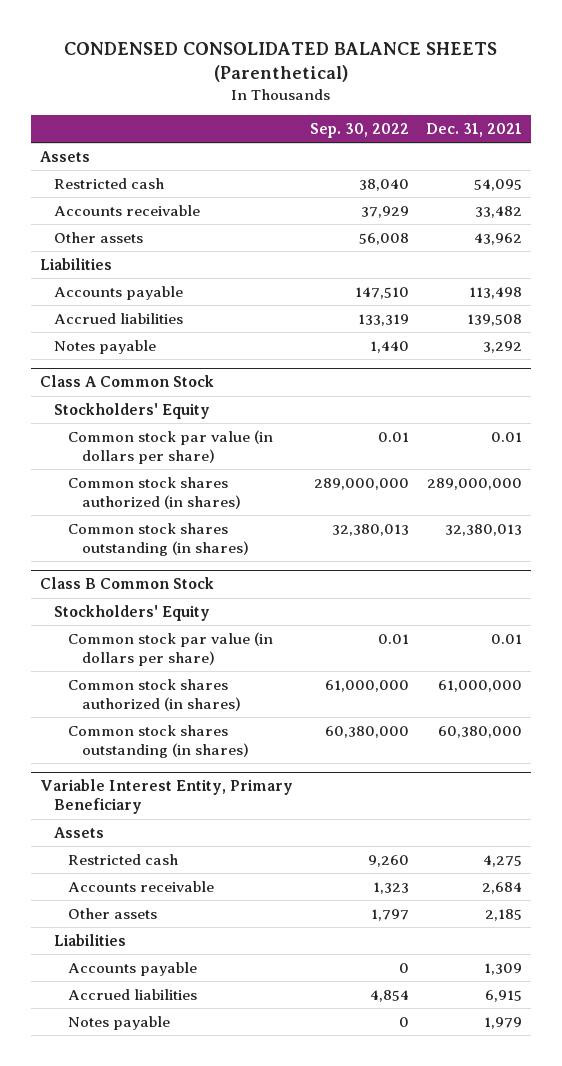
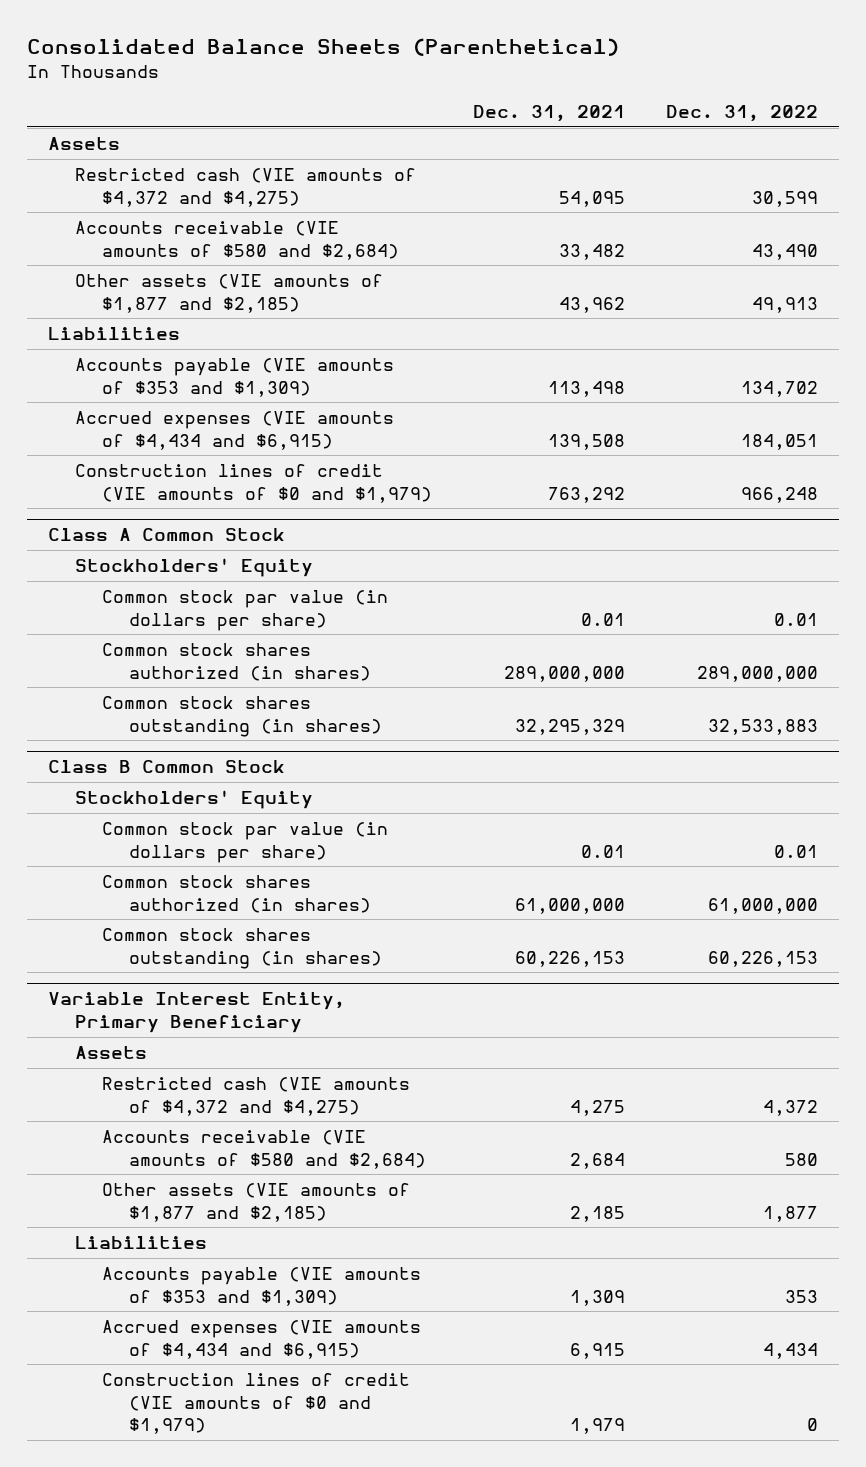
- CONDENSED CONSOLIDATED BALANCE SHEETS (Parenthetical)
+ Consolidated Balance Sheets (Parenthetical)
- | Sep. 30, 2022 | Dec. 31, 2021
+ | Dec. 31, 2021 | Dec. 31, 2022
- Restricted cash | 38,040 | 54,095
- Accounts receivable | 37,929 | 33,482
- Other assets | 56,008 | 43,962
+ Restricted cash (VIE amounts of $4,372 and $4,275) | 54,095 | 30,599
+ Accounts receivable (VIE amounts of $580 and $2,684) | 33,482 | 43,490
+ Other assets (VIE amounts of $1,877 and $2,185) | 43,962 | 49,913
- Accounts payable | 147,510 | 113,498
- Accrued liabilities | 133,319 | 139,508
- Notes payable | 1,440 | 3,292
+ Accounts payable (VIE amounts of $353 and $1,309) | 113,498 | 134,702
+ Accrued expenses (VIE amounts of $4,434 and $6,915) | 139,508 | 184,051
+ Construction lines of credit (VIE amounts of $0 and $1,979) | 763,292 | 966,248
@ Class A Common Stock
- Common stock shares outstanding (in shares) | 32,380,013 | 32,380,013
+ Common stock shares outstanding (in shares) | 32,295,329 | 32,533,883
@ Class B Common Stock
- Common stock shares outstanding (in shares) | 60,380,000 | 60,380,000
+ Common stock shares outstanding (in shares) | 60,226,153 | 60,226,153
@ Variable Interest Entity, Primary Beneficiary
- Restricted cash | 9,260 | 4,275
- Accounts receivable | 1,323 | 2,684
- Other assets | 1,797 | 2,185
+ Restricted cash (VIE amounts of $4,372 and $4,275) | 4,275 | 4,372
+ Accounts receivable (VIE amounts of $580 and $2,684) | 2,684 | 580
+ Other assets (VIE amounts of $1,877 and $2,185) | 2,185 | 1,877
- Accounts payable | 0 | 1,309
- Accrued liabilities | 4,854 | 6,915
- Notes payable | 0 | 1,979
+ Accounts payable (VIE amounts of $353 and $1,309) | 1,309 | 353
+ Accrued expenses (VIE amounts of $4,434 and $6,915) | 6,915 | 4,434
+ Construction lines of credit (VIE amounts of $0 and $1,979) | 1,979 | 0

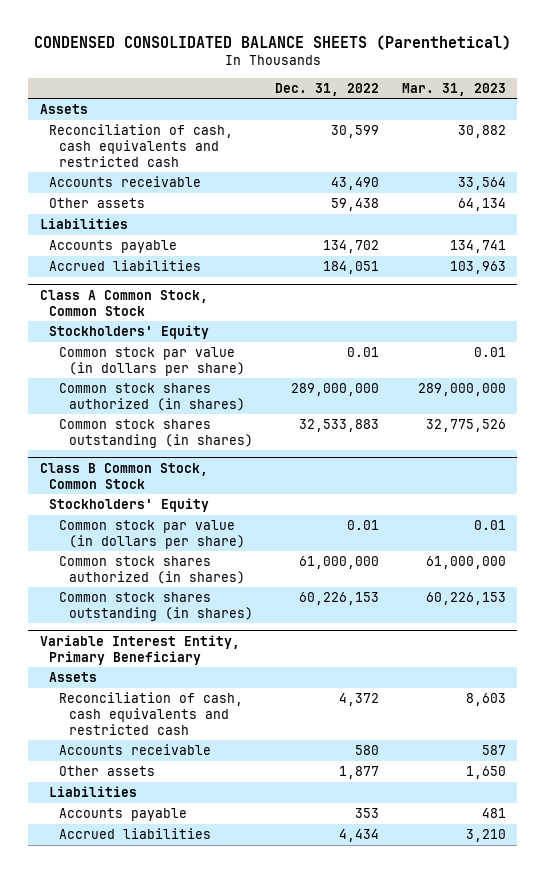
- Consolidated Balance Sheets (Parenthetical)
+ CONDENSED CONSOLIDATED BALANCE SHEETS (Parenthetical)
- | Dec. 31, 2021 | Dec. 31, 2022
+ | Dec. 31, 2022 | Mar. 31, 2023
- Restricted cash (VIE amounts of $4,372 and $4,275) | 54,095 | 30,599
- Accounts receivable (VIE amounts of $580 and $2,684) | 33,482 | 43,490
- Other assets (VIE amounts of $1,877 and $2,185) | 43,962 | 49,913
+ Reconciliation of cash, cash equivalents and restricted cash | 30,599 | 30,882
+ Accounts receivable | 43,490 | 33,564
+ Other assets | 59,438 | 64,134
- Accounts payable (VIE amounts of $353 and $1,309) | 113,498 | 134,702
- Accrued expenses (VIE amounts of $4,434 and $6,915) | 139,508 | 184,051
- Construction lines of credit (VIE amounts of $0 and $1,979) | 763,292 | 966,248
- Class A Common Stock
+ Accounts payable | 134,702 | 134,741
+ Accrued liabilities | 184,051 | 103,963
+ Class A Common Stock, Common Stock
- Class B Common Stock
+ Class B Common Stock, Common Stock
@ Variable Interest Entity, Primary Beneficiary
- Restricted cash (VIE amounts of $4,372 and $4,275) | 4,275 | 4,372
- Accounts receivable (VIE amounts of $580 and $2,684) | 2,684 | 580
- Other assets (VIE amounts of $1,877 and $2,185) | 2,185 | 1,877
+ Reconciliation of cash, cash equivalents and restricted cash | 4,372 | 8,603
+ Accounts receivable | 580 | 587
+ Other assets | 1,877 | 1,650
- Accounts payable (VIE amounts of $353 and $1,309) | 1,309 | 353
- Accrued expenses (VIE amounts of $4,434 and $6,915) | 6,915 | 4,434
- Construction lines of credit (VIE amounts of $0 and $1,979) | 1,979 | 0
+ Accounts payable | 353 | 481
+ Accrued liabilities | 4,434 | 3,210

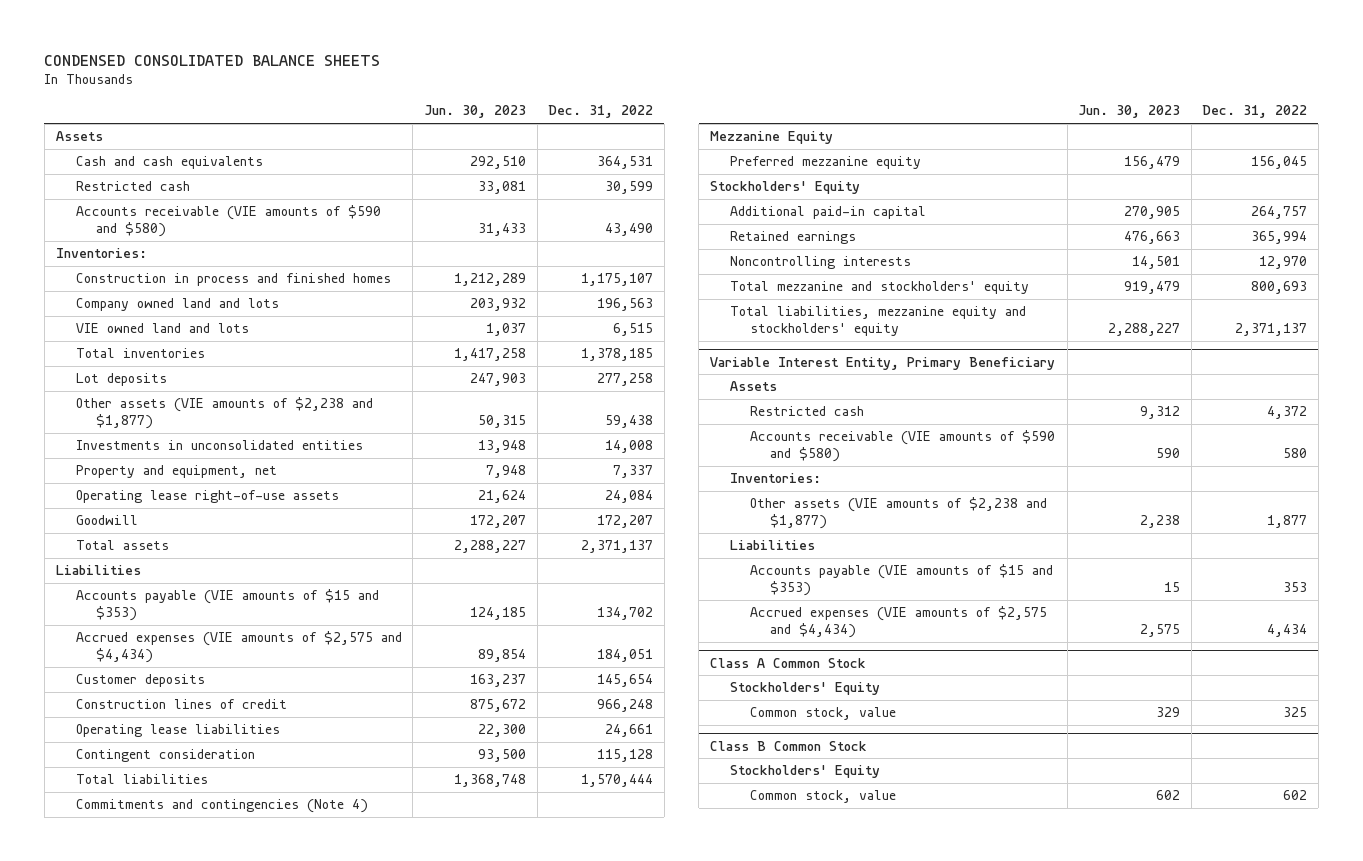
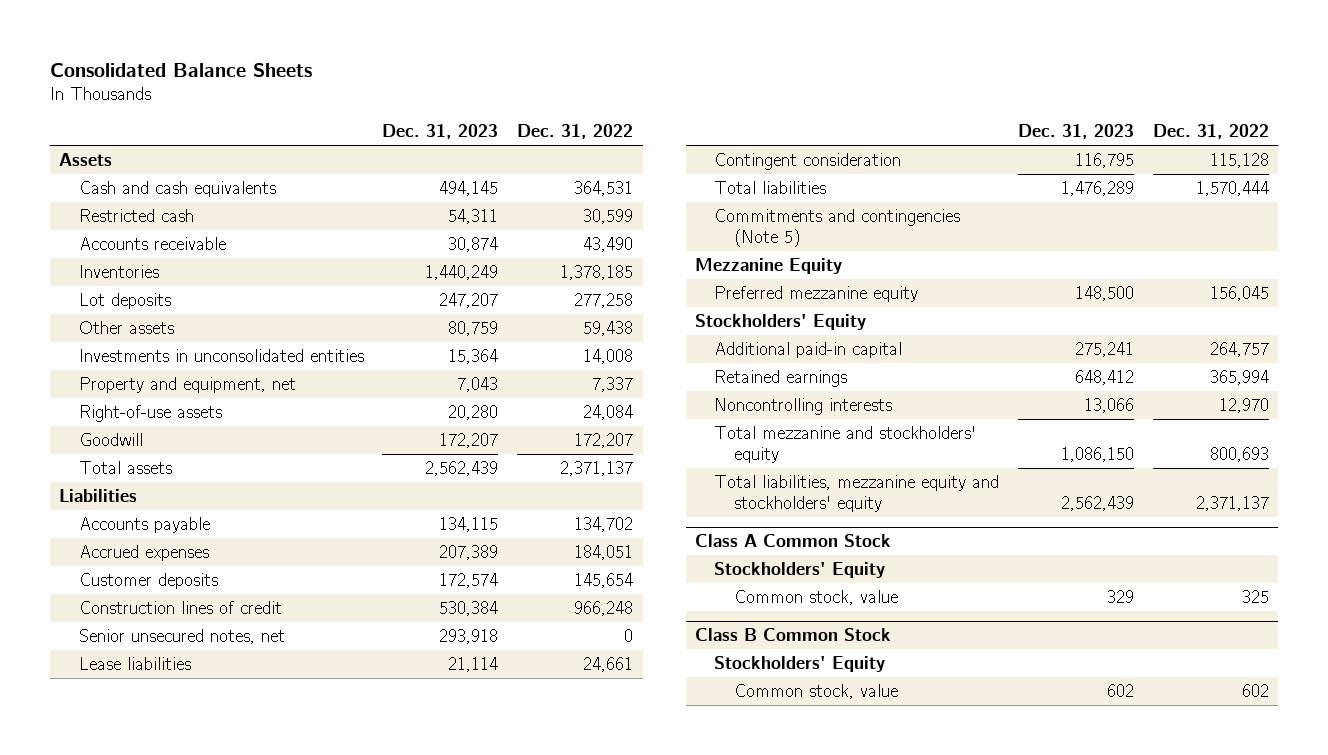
- CONDENSED CONSOLIDATED BALANCE SHEETS
+ Consolidated Balance Sheets
- | Jun. 30, 2023 | Dec. 31, 2022
+ | Dec. 31, 2023 | Dec. 31, 2022
- Accounts receivable (VIE amounts of $590 and $580) | 31,433 | 43,490
- Inventories:
- Construction in process and finished homes | 1,212,289 | 1,175,107
- Company owned land and lots | 203,932 | 196,563
- VIE owned land and lots | 1,037 | 6,515
- Total inventories | 1,417,258 | 1,378,185
+ Accounts receivable | 30,874 | 43,490
+ Inventories | 1,440,249 | 1,378,185
- Other assets (VIE amounts of $2,238 and $1,877) | 50,315 | 59,438
+ Other assets | 80,759 | 59,438
- Operating lease right-of-use assets | 21,624 | 24,084
+ Right-of-use assets | 20,280 | 24,084
- Accounts payable (VIE amounts of $15 and $353) | 124,185 | 134,702
- Accrued expenses (VIE amounts of $2,575 and $4,434) | 89,854 | 184,051
+ Accounts payable | 134,115 | 134,702
+ Accrued expenses | 207,389 | 184,051
- Operating lease liabilities | 22,300 | 24,661
+ Senior unsecured notes, net | 293,918 | 0
+ Lease liabilities | 21,114 | 24,661
- Commitments and contingencies (Note 4)
+ Commitments and contingencies (Note 5)
- Variable Interest Entity, Primary Beneficiary
- Assets
- Restricted cash | 9,312 | 4,372
- Accounts receivable (VIE amounts of $590 and $580) | 590 | 580
- Inventories:
- Other assets (VIE amounts of $2,238 and $1,877) | 2,238 | 1,877
- Liabilities
- Accounts payable (VIE amounts of $15 and $353) | 15 | 353
- Accrued expenses (VIE amounts of $2,575 and $4,434) | 2,575 | 4,434

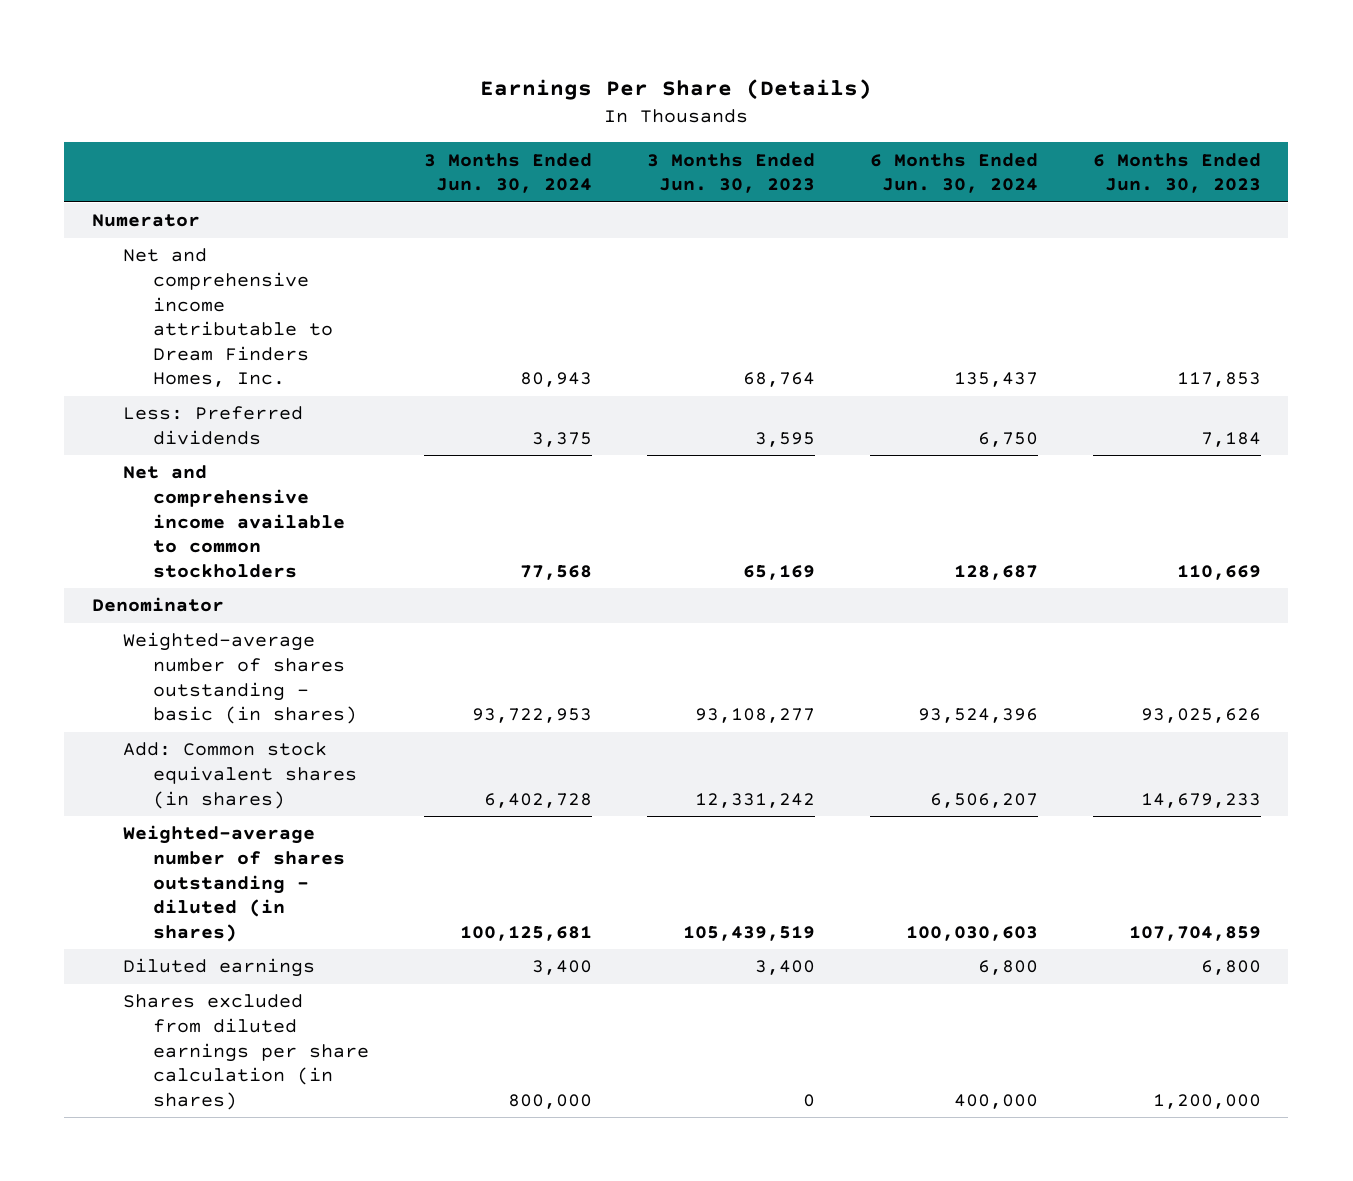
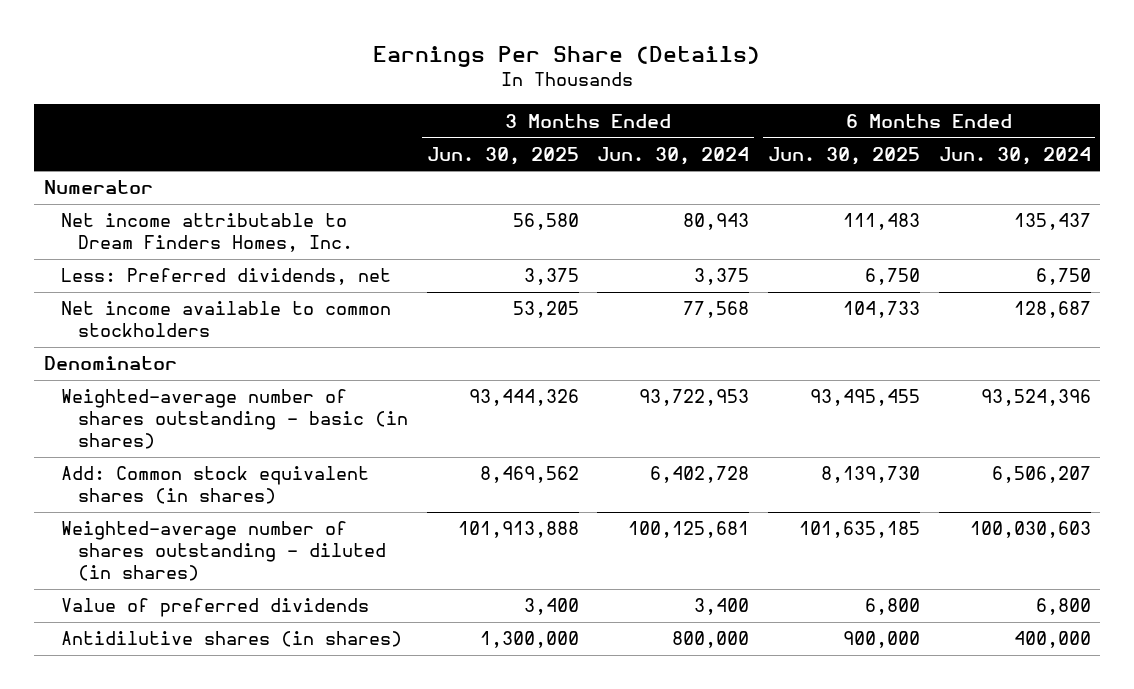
- | 3 Months Ended Jun. 30, 2024 | 3 Months Ended Jun. 30, 2023 | 6 Months Ended Jun. 30, 2024 | 6 Months Ended Jun. 30, 2023
+ | 3 Months Ended Jun. 30, 2025 | 3 Months Ended Jun. 30, 2024 | 6 Months Ended Jun. 30, 2025 | 6 Months Ended Jun. 30, 2024
- Net and comprehensive income attributable to Dream Finders Homes, Inc. | 80,943 | 68,764 | 135,437 | 117,853
- Less: Preferred dividends | 3,375 | 3,595 | 6,750 | 7,184
- Net and comprehensive income available to common stockholders | 77,568 | 65,169 | 128,687 | 110,669
+ Net income attributable to Dream Finders Homes, Inc. | 56,580 | 80,943 | 111,483 | 135,437
+ Less: Preferred dividends, net | 3,375 | 3,375 | 6,750 | 6,750
+ Net income available to common stockholders | 53,205 | 77,568 | 104,733 | 128,687
- Diluted earnings | 3,400 | 3,400 | 6,800 | 6,800
- Shares excluded from diluted earnings per share calculation (in shares) | 800,000 | 0 | 400,000 | 1,200,000
+ Value of preferred dividends | 3,400 | 3,400 | 6,800 | 6,800
+ Antidilutive shares (in shares) | 1,300,000 | 800,000 | 900,000 | 400,000

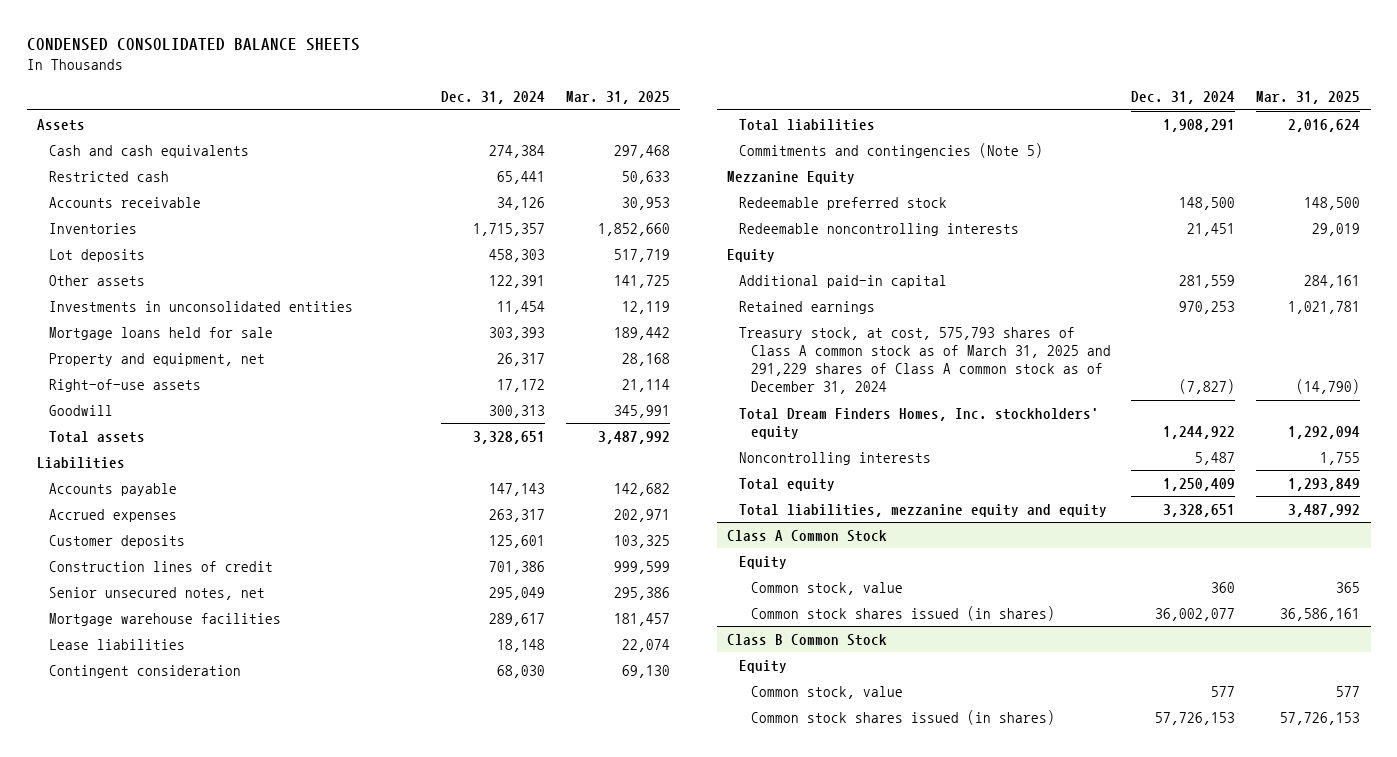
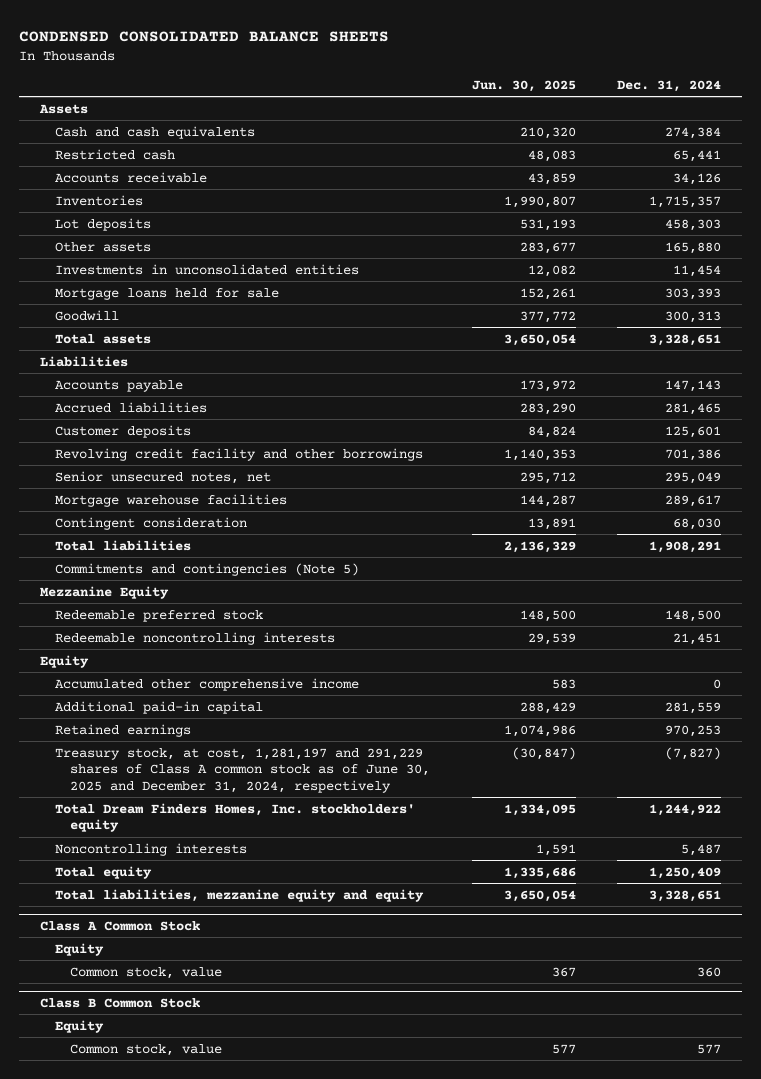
- | Dec. 31, 2024 | Mar. 31, 2025
+ | Jun. 30, 2025 | Dec. 31, 2024
- Other assets | 122,391 | 141,725
+ Other assets | 283,677 | 165,880
- Property and equipment, net | 26,317 | 28,168
- Right-of-use assets | 17,172 | 21,114
- Accrued expenses | 263,317 | 202,971
+ Accrued liabilities | 283,290 | 281,465
- Construction lines of credit | 701,386 | 999,599
+ Revolving credit facility and other borrowings | 1,140,353 | 701,386
- Lease liabilities | 18,148 | 22,074
+ Accumulated other comprehensive income | 583 | 0
- Treasury stock, at cost, 575,793 shares of Class A common stock as of March 31, 2025 and 291,229 shares of Class A common stock as of December 31, 2024 | (7,827) | (14,790)
+ Treasury stock, at cost, 1,281,197 and 291,229 shares of Class A common stock as of June 30, 2025 and December 31, 2024, respectively | (30,847) | (7,827)
@ Class A Common Stock
- Common stock shares issued (in shares) | 36,002,077 | 36,586,161
@ Class B Common Stock
- Common stock shares issued (in shares) | 57,726,153 | 57,726,153

